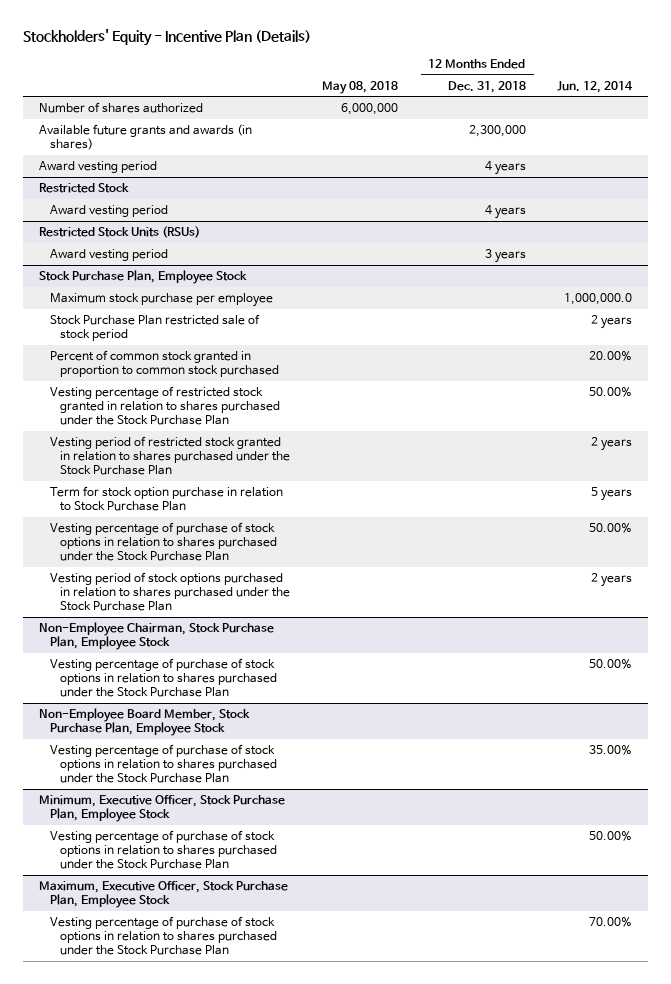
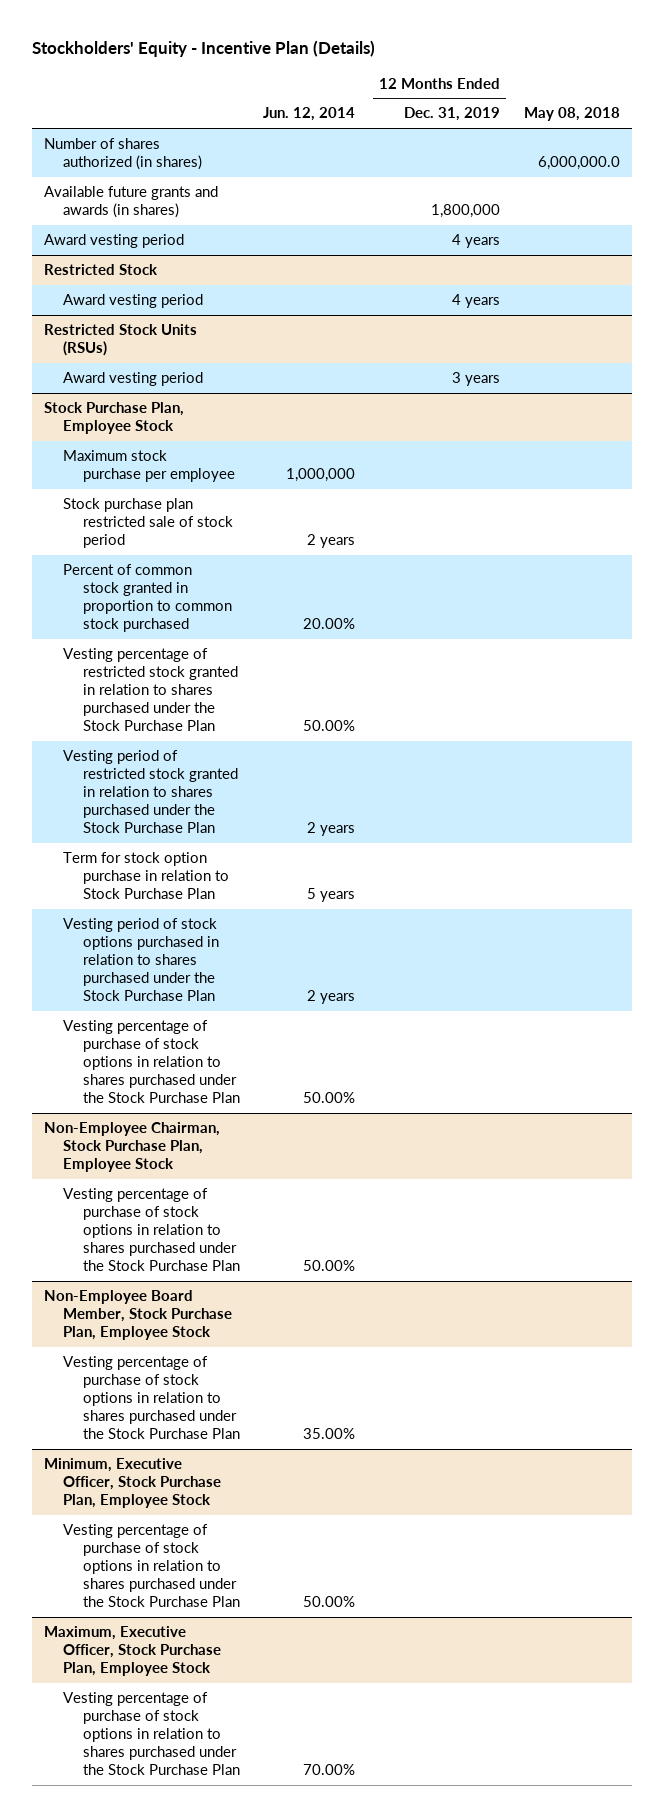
- | May 08, 2018 | 12 Months Ended Dec. 31, 2018 | Jun. 12, 2014
+ | Jun. 12, 2014 | 12 Months Ended Dec. 31, 2019 | May 08, 2018
- Number of shares authorized | 6,000,000 | |
+ Number of shares authorized (in shares) | | | 6,000,000.0
@ Stock Purchase Plan, Employee Stock
- Maximum stock purchase per employee | | | 1,000,000.0
- Stock Purchase Plan restricted sale of stock period | | | 2 years
+ Maximum stock purchase per employee | 1,000,000 | |
+ Stock purchase plan restricted sale of stock period | 2 years | |
moved down: Vesting percentage of purchase of stock options in relation to shares purchased under the Stock Purchase Plan | 50.00% | |

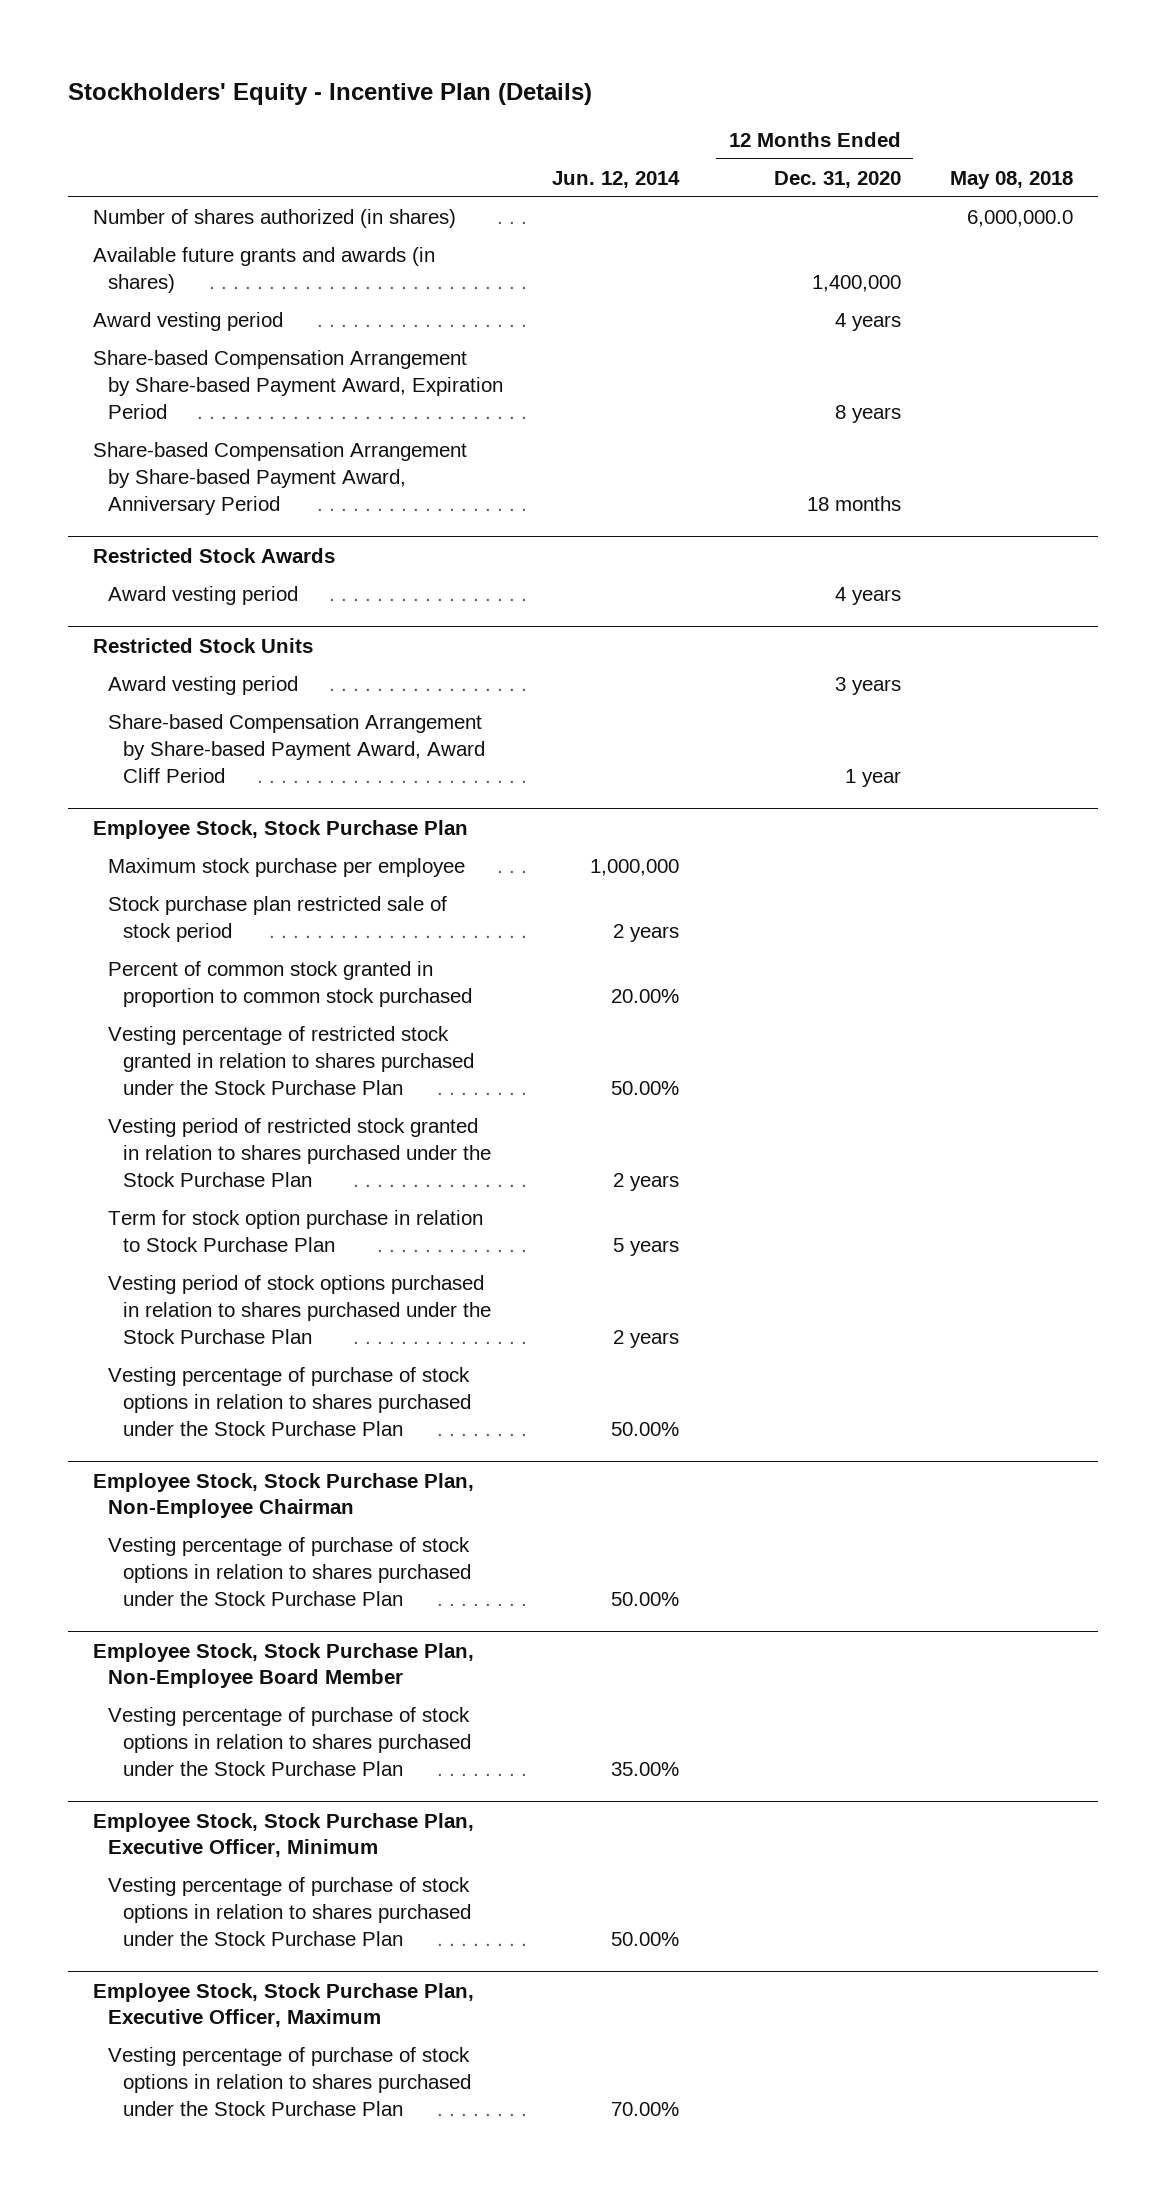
- | Jun. 12, 2014 | 12 Months Ended Dec. 31, 2019 | May 08, 2018
+ | Jun. 12, 2014 | 12 Months Ended Dec. 31, 2020 | May 08, 2018
- Restricted Stock
+ Share-based Compensation Arrangement by Share-based Payment Award, Expiration Period | | 8 years |
+ Share-based Compensation Arrangement by Share-based Payment Award, Anniversary Period | | 18 months |
+ Restricted Stock Awards
- Restricted Stock Units (RSUs)
+ Restricted Stock Units
- Stock Purchase Plan, Employee Stock
+ Share-based Compensation Arrangement by Share-based Payment Award, Award Cliff Period | | 1 year |
+ Employee Stock, Stock Purchase Plan
- Non-Employee Chairman, Stock Purchase Plan, Employee Stock
+ Employee Stock, Stock Purchase Plan, Non-Employee Chairman
- Non-Employee Board Member, Stock Purchase Plan, Employee Stock
+ Employee Stock, Stock Purchase Plan, Non-Employee Board Member
- Minimum, Executive Officer, Stock Purchase Plan, Employee Stock
+ Employee Stock, Stock Purchase Plan, Executive Officer, Minimum
- Maximum, Executive Officer, Stock Purchase Plan, Employee Stock
+ Employee Stock, Stock Purchase Plan, Executive Officer, Maximum

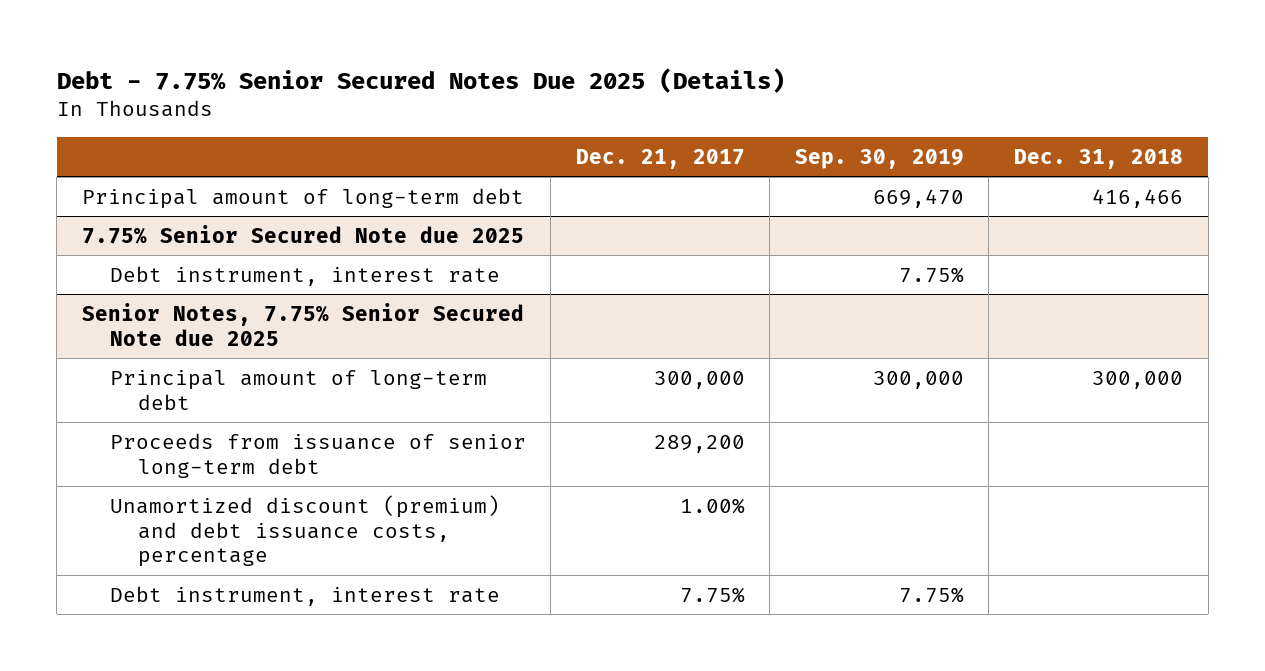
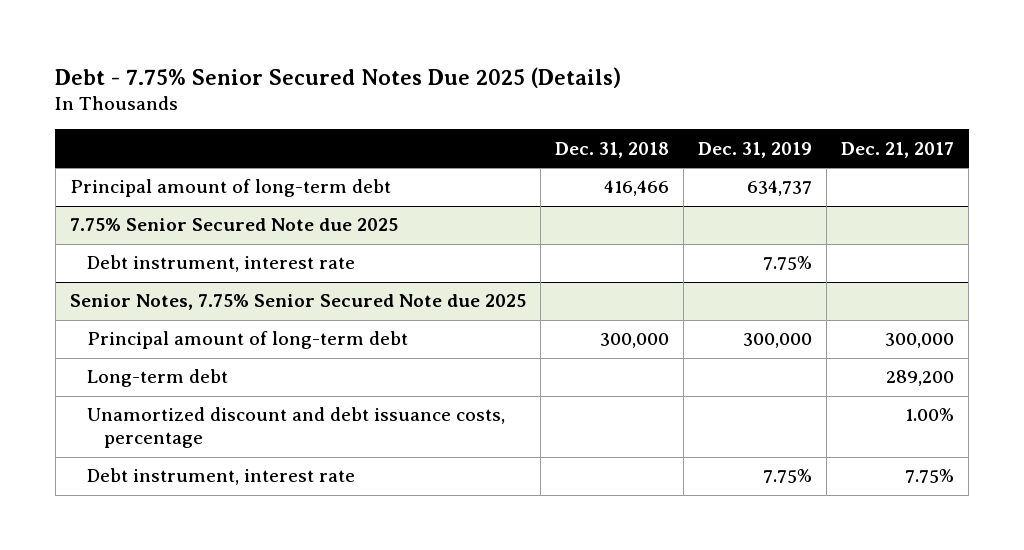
- | Dec. 21, 2017 | Sep. 30, 2019 | Dec. 31, 2018
+ | Dec. 31, 2018 | Dec. 31, 2019 | Dec. 21, 2017
@ Senior Notes, 7.75% Senior Secured Note due 2025
- Proceeds from issuance of senior long-term debt | 289,200 | |
- Unamortized discount (premium) and debt issuance costs, percentage | 1.00% | |
+ Long-term debt | | | 289,200
+ Unamortized discount and debt issuance costs, percentage | | | 1.00%

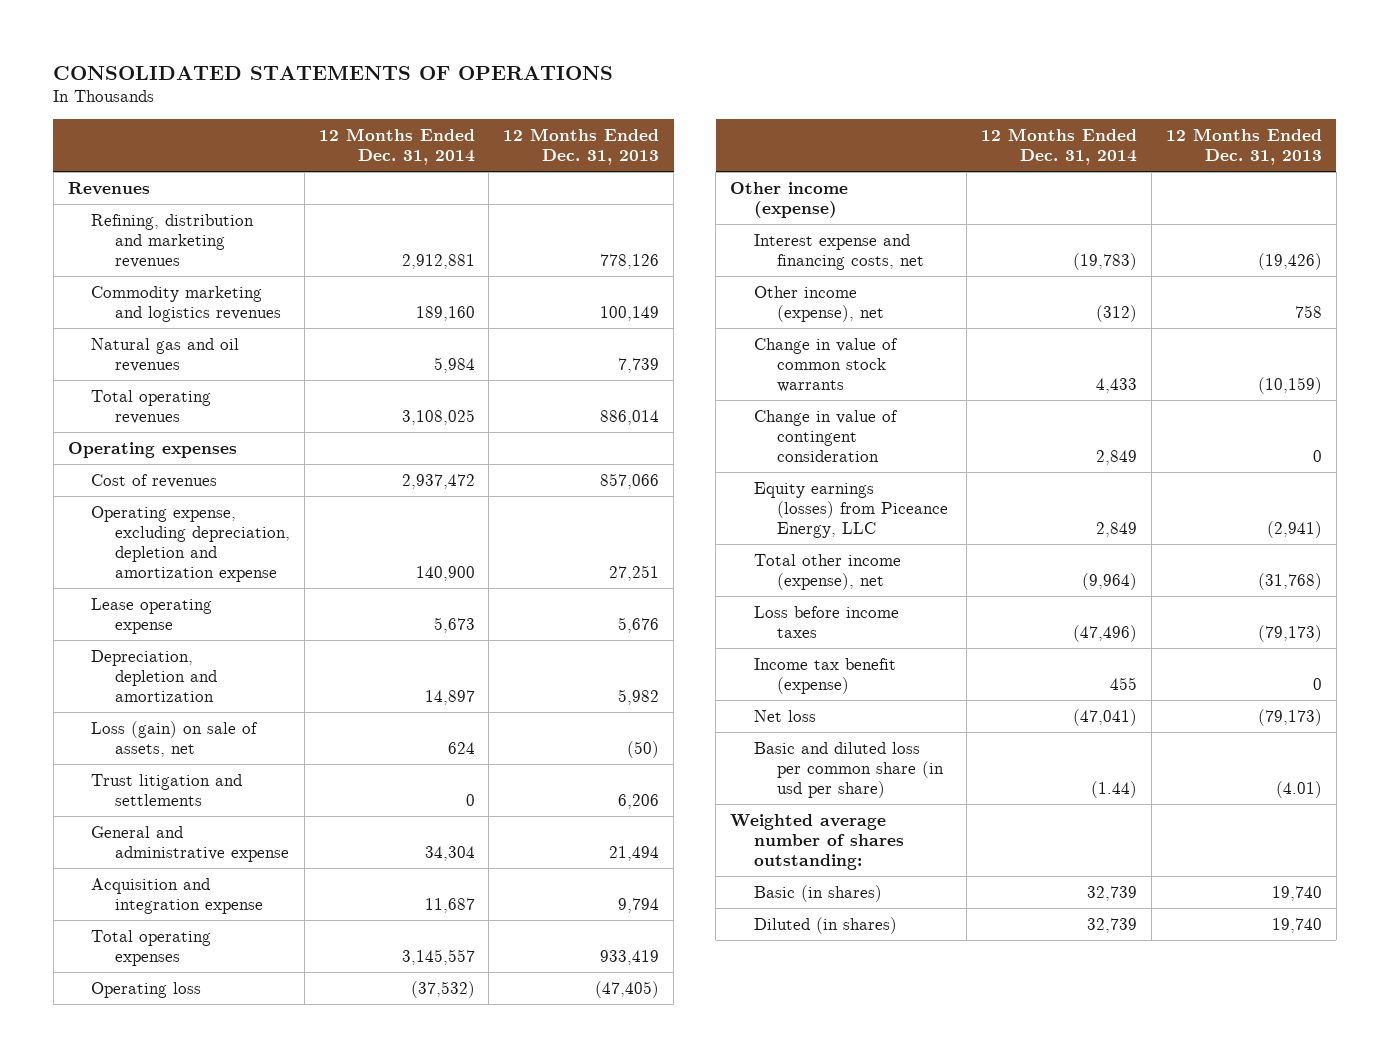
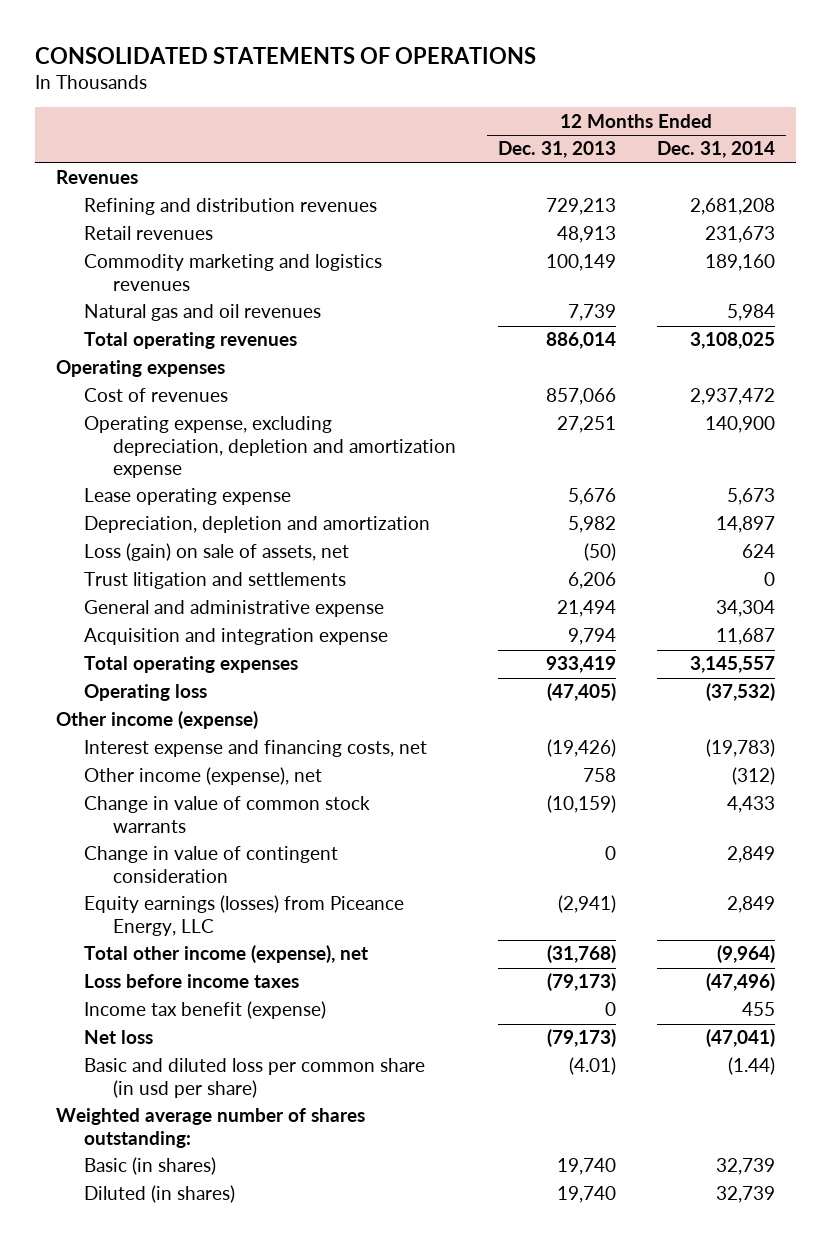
- | 12 Months Ended Dec. 31, 2014 | 12 Months Ended Dec. 31, 2013
+ | 12 Months Ended Dec. 31, 2013 | 12 Months Ended Dec. 31, 2014
- Refining, distribution and marketing revenues | 2,912,881 | 778,126
+ Refining and distribution revenues | 729,213 | 2,681,208
+ Retail revenues | 48,913 | 231,673

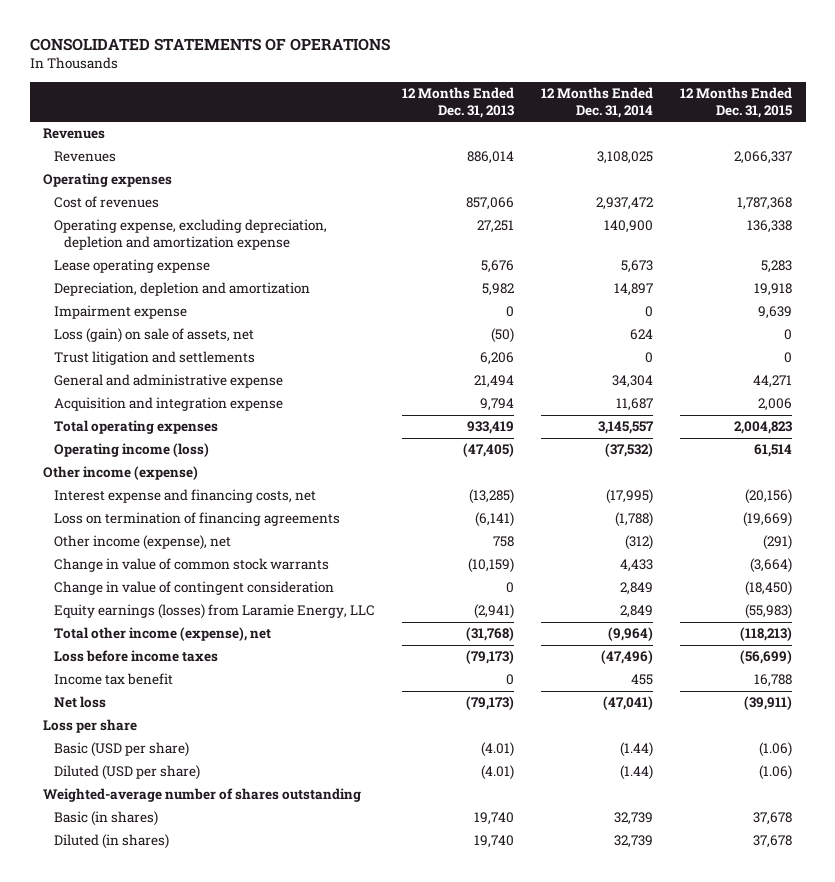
- | 12 Months Ended Dec. 31, 2013 | 12 Months Ended Dec. 31, 2014
+ | 12 Months Ended Dec. 31, 2013 | 12 Months Ended Dec. 31, 2014 | 12 Months Ended Dec. 31, 2015
- Refining and distribution revenues | 729,213 | 2,681,208
- Retail revenues | 48,913 | 231,673
- Commodity marketing and logistics revenues | 100,149 | 189,160
- Natural gas and oil revenues | 7,739 | 5,984
- Total operating revenues | 886,014 | 3,108,025
+ Revenues | 886,014 | 3,108,025 | 2,066,337
+ Impairment expense | 0 | 0 | 9,639
- Operating loss | (47,405) | (37,532)
+ Operating income (loss) | (47,405) | (37,532) | 61,514
- Interest expense and financing costs, net | (19,426) | (19,783)
+ Interest expense and financing costs, net | (13,285) | (17,995) | (20,156)
+ Loss on termination of financing agreements | (6,141) | (1,788) | (19,669)
- Equity earnings (losses) from Piceance Energy, LLC | (2,941) | 2,849
+ Equity earnings (losses) from Laramie Energy, LLC | (2,941) | 2,849 | (55,983)
- Income tax benefit (expense) | 0 | 455
+ Income tax benefit | 0 | 455 | 16,788
- Basic and diluted loss per common share (in usd per share) | (4.01) | (1.44)
- Weighted average number of shares outstanding:
+ Loss per share
+ Basic (USD per share) | (4.01) | (1.44) | (1.06)
+ Diluted (USD per share) | (4.01) | (1.44) | (1.06)
+ Weighted-average number of shares outstanding

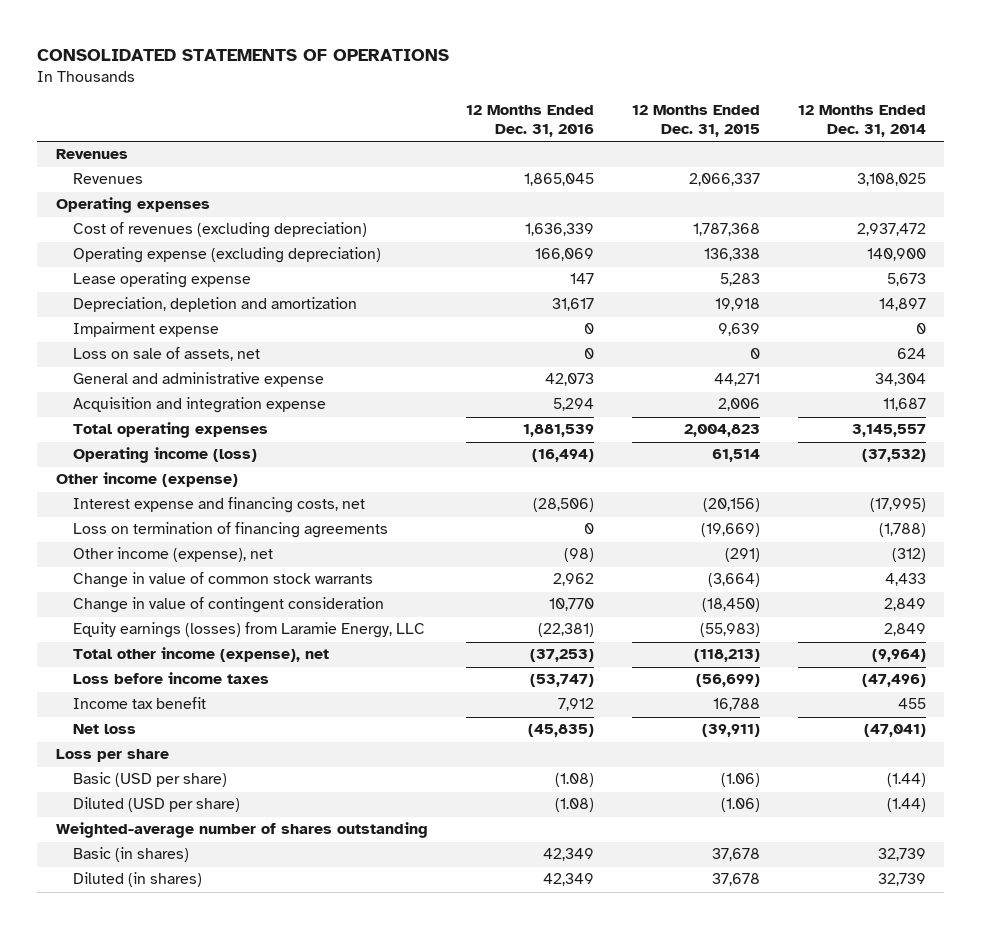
- | 12 Months Ended Dec. 31, 2013 | 12 Months Ended Dec. 31, 2014 | 12 Months Ended Dec. 31, 2015
+ | 12 Months Ended Dec. 31, 2016 | 12 Months Ended Dec. 31, 2015 | 12 Months Ended Dec. 31, 2014
- Cost of revenues | 857,066 | 2,937,472 | 1,787,368
- Operating expense, excluding depreciation, depletion and amortization expense | 27,251 | 140,900 | 136,338
+ Cost of revenues (excluding depreciation) | 1,636,339 | 1,787,368 | 2,937,472
+ Operating expense (excluding depreciation) | 166,069 | 136,338 | 140,900
- Loss (gain) on sale of assets, net | (50) | 624 | 0
- Trust litigation and settlements | 6,206 | 0 | 0
+ Loss on sale of assets, net | 0 | 0 | 624

